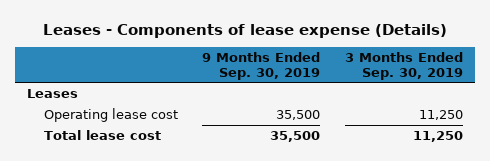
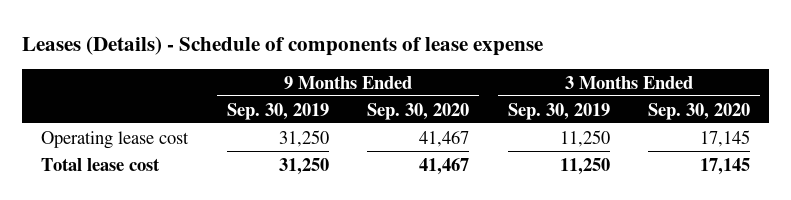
- Leases - Components of lease expense (Details)
+ Leases (Details) - Schedule of components of lease expense
- | 9 Months Ended Sep. 30, 2019 | 3 Months Ended Sep. 30, 2019
+ | 9 Months Ended Sep. 30, 2019 | 9 Months Ended Sep. 30, 2020 | 3 Months Ended Sep. 30, 2019 | 3 Months Ended Sep. 30, 2020
- Leases
- Operating lease cost | 35,500 | 11,250
- Total lease cost | 35,500 | 11,250
+ Operating lease cost | 31,250 | 41,467 | 11,250 | 17,145
+ Total lease cost | 31,250 | 41,467 | 11,250 | 17,145

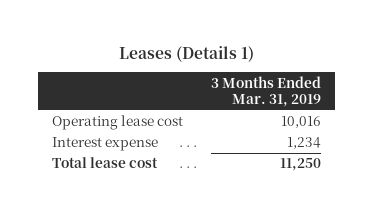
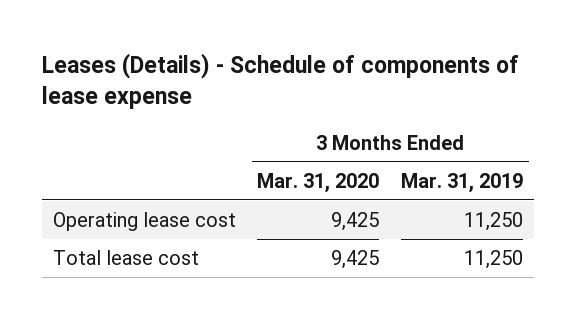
- Leases (Details 1)
+ Leases (Details) - Schedule of components of lease expense
- | 3 Months Ended Mar. 31, 2019
+ | 3 Months Ended Mar. 31, 2020 | 3 Months Ended Mar. 31, 2019
- Operating lease cost | 10,016
- Interest expense | 1,234
+ Operating lease cost | 9,425 | 11,250

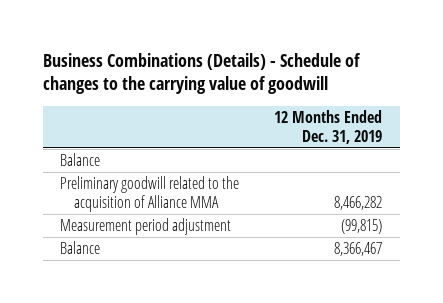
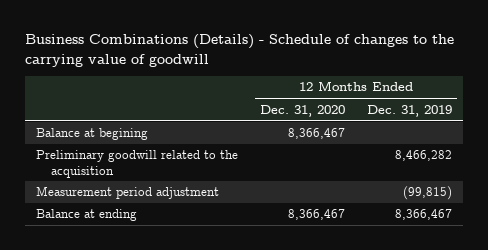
- | 12 Months Ended Dec. 31, 2019
+ | 12 Months Ended Dec. 31, 2020 | 12 Months Ended Dec. 31, 2019
- Balance
- Preliminary goodwill related to the acquisition of Alliance MMA | 8,466,282
+ Balance at begining | 8,366,467 |
+ Preliminary goodwill related to the acquisition | | 8,466,282
- Balance | 8,366,467
+ Balance at ending | 8,366,467 | 8,366,467

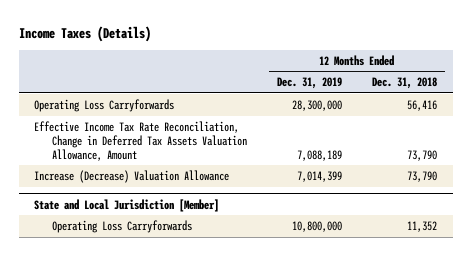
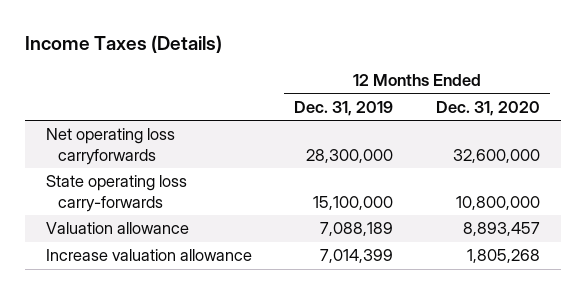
- | 12 Months Ended Dec. 31, 2019 | 12 Months Ended Dec. 31, 2018
+ | 12 Months Ended Dec. 31, 2019 | 12 Months Ended Dec. 31, 2020
- Operating Loss Carryforwards | 28,300,000 | 56,416
- Effective Income Tax Rate Reconciliation, Change in Deferred Tax Assets Valuation Allowance, Amount | 7,088,189 | 73,790
- Increase (Decrease) Valuation Allowance | 7,014,399 | 73,790
- State and Local Jurisdiction [Member]
- Operating Loss Carryforwards | 10,800,000 | 11,352
+ Net operating loss carryforwards | 28,300,000 | 32,600,000
+ State operating loss carry-forwards | 15,100,000 | 10,800,000
+ Valuation allowance | 7,088,189 | 8,893,457
+ Increase valuation allowance | 7,014,399 | 1,805,268

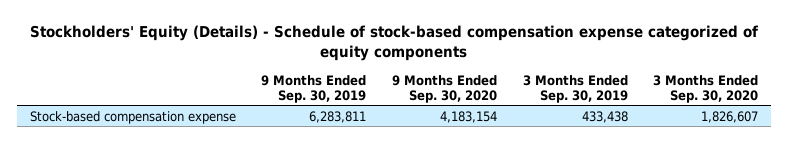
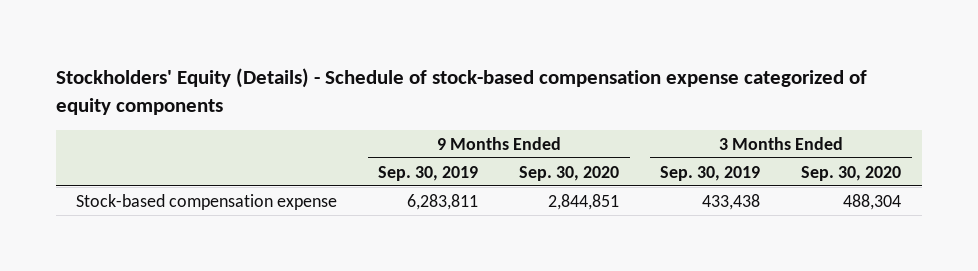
- Stock-based compensation expense | 6,283,811 | 4,183,154 | 433,438 | 1,826,607
+ Stock-based compensation expense | 6,283,811 | 2,844,851 | 433,438 | 488,304

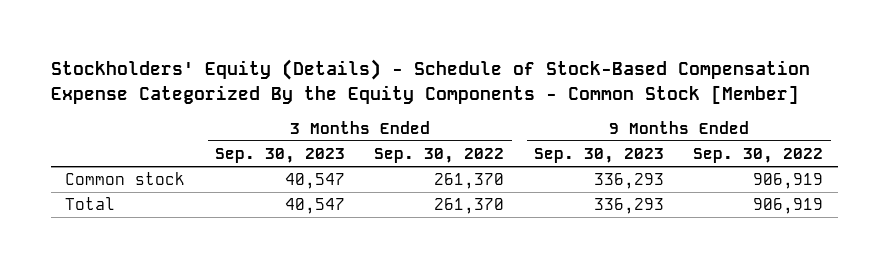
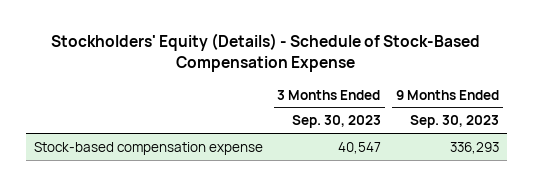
- Stockholders' Equity (Details) - Schedule of Stock-Based Compensation Expense Categorized By the Equity Components - Common Stock [Member]
+ Stockholders' Equity (Details) - Schedule of Stock-Based Compensation Expense
- | 3 Months Ended Sep. 30, 2023 | 3 Months Ended Sep. 30, 2022 | 9 Months Ended Sep. 30, 2023 | 9 Months Ended Sep. 30, 2022
+ | 3 Months Ended Sep. 30, 2023 | 9 Months Ended Sep. 30, 2023
- Common stock | 40,547 | 261,370 | 336,293 | 906,919
- Total | 40,547 | 261,370 | 336,293 | 906,919
+ Stock-based compensation expense | 40,547 | 336,293

